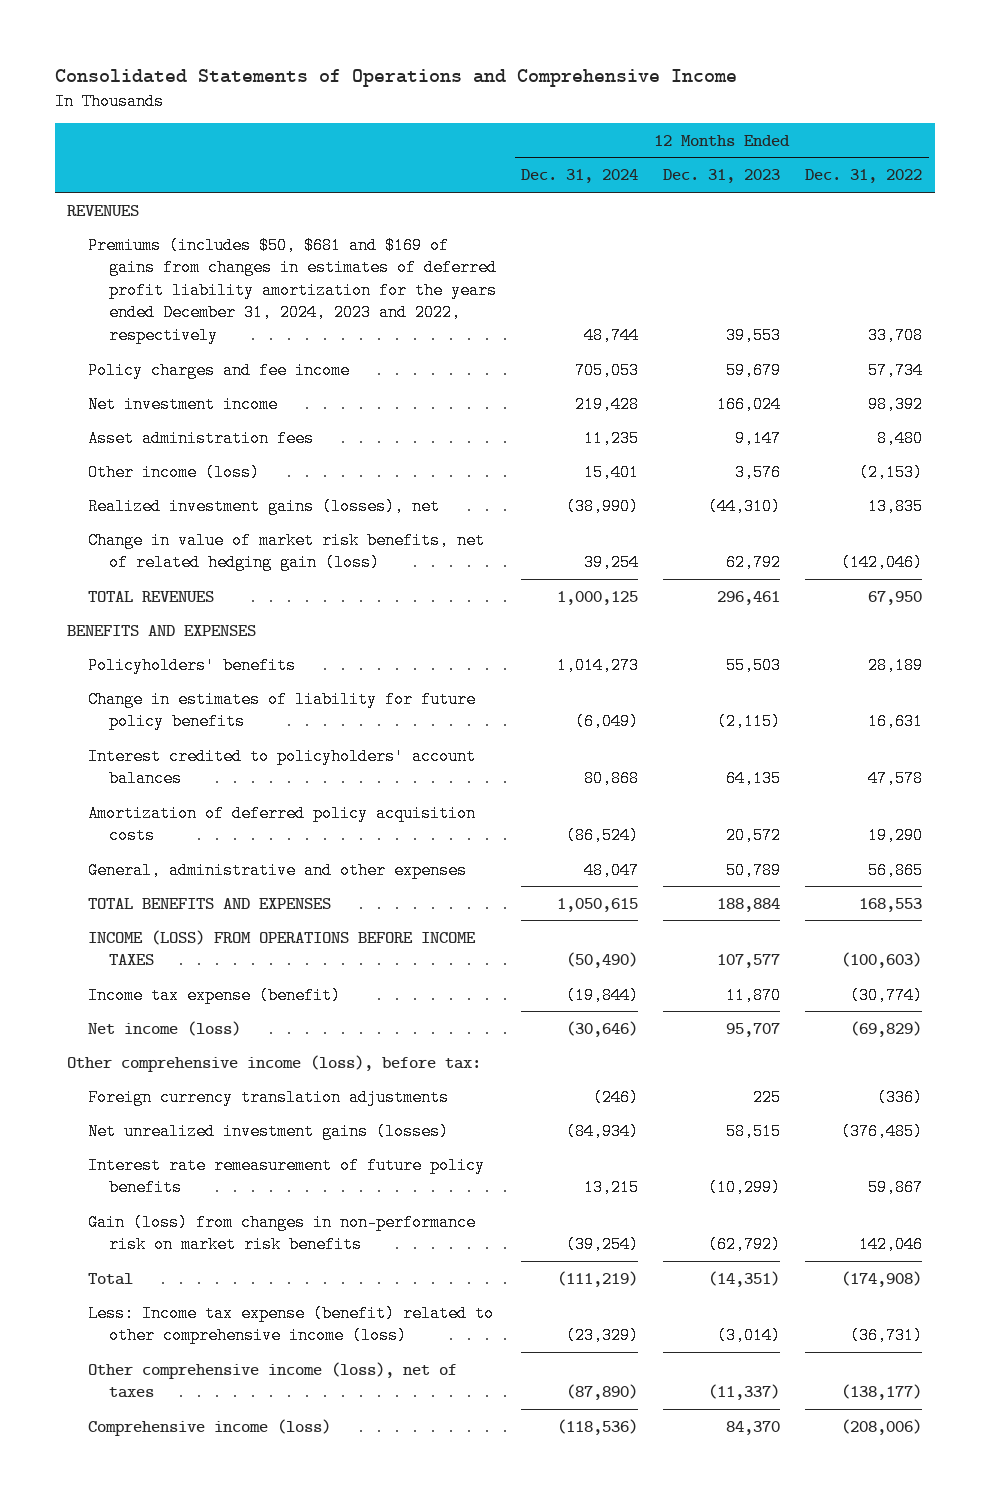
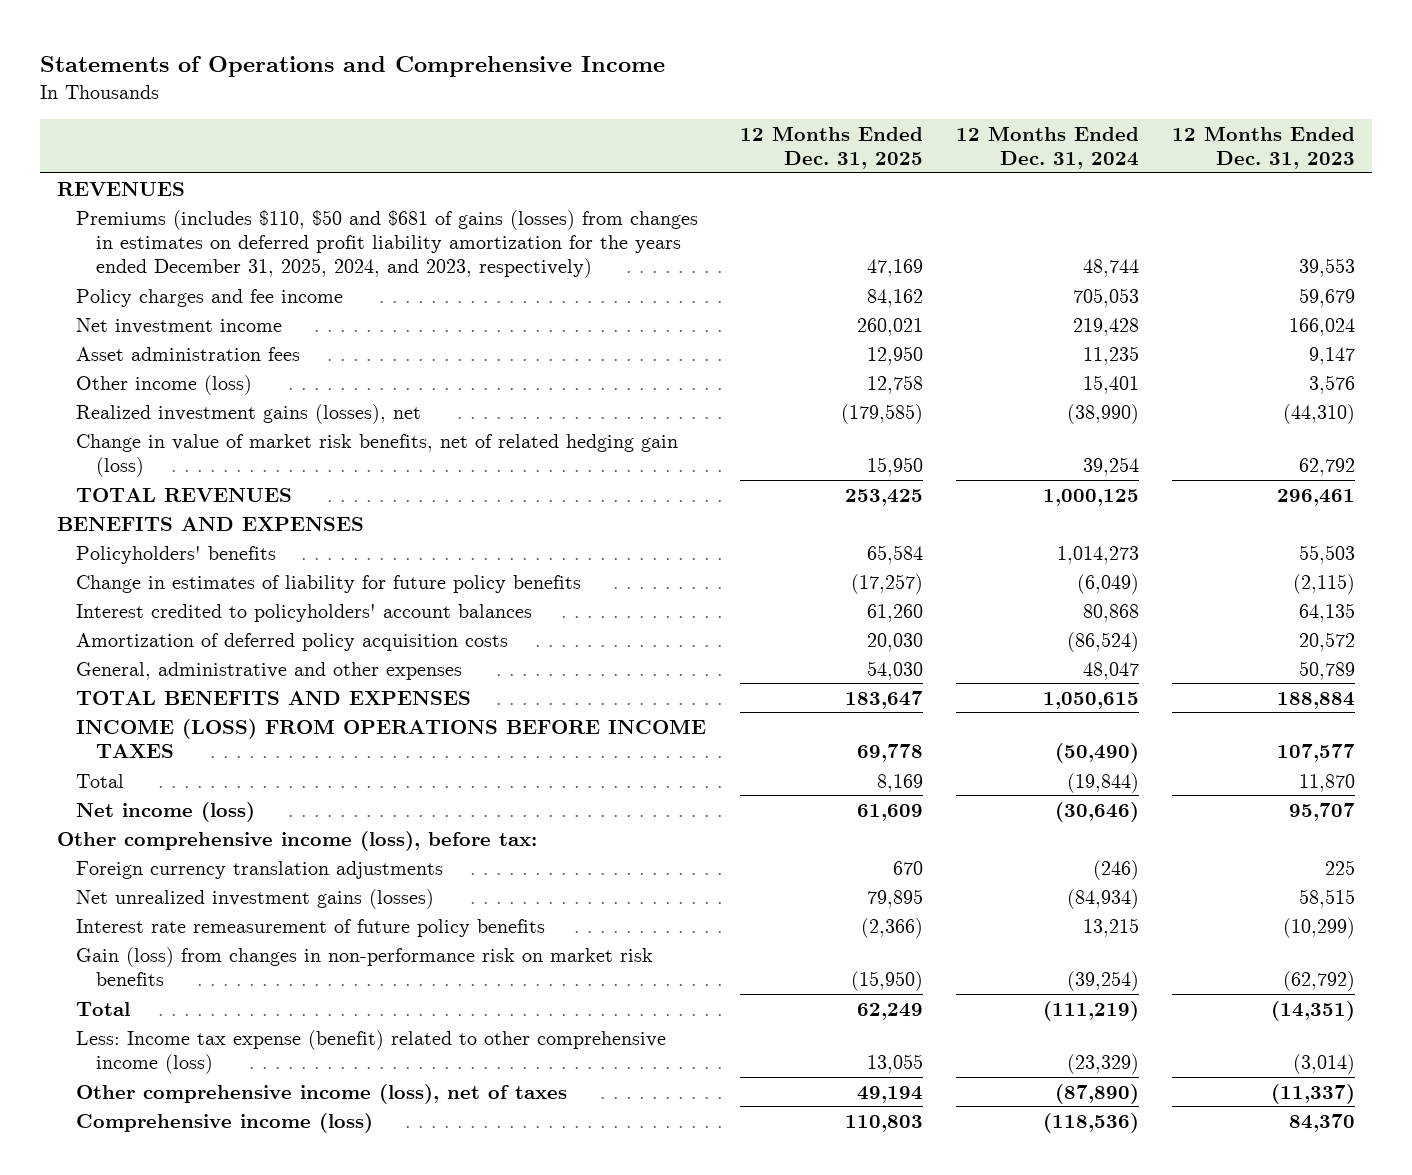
- Consolidated Statements of Operations and Comprehensive Income
+ Statements of Operations and Comprehensive Income
- | 12 Months Ended Dec. 31, 2024 | 12 Months Ended Dec. 31, 2023 | 12 Months Ended Dec. 31, 2022
+ | 12 Months Ended Dec. 31, 2025 | 12 Months Ended Dec. 31, 2024 | 12 Months Ended Dec. 31, 2023
- Premiums (includes $50, $681 and $169 of gains from changes in estimates of deferred profit liability amortization for the years ended December 31, 2024, 2023 and 2022, respectively | 48,744 | 39,553 | 33,708
+ Premiums (includes $110, $50 and $681 of gains (losses) from changes in estimates on deferred profit liability amortization for the years ended December 31, 2025, 2024, and 2023, respectively) | 47,169 | 48,744 | 39,553
- Income tax expense (benefit) | (19,844) | 11,870 | (30,774)
+ Total | 8,169 | (19,844) | 11,870

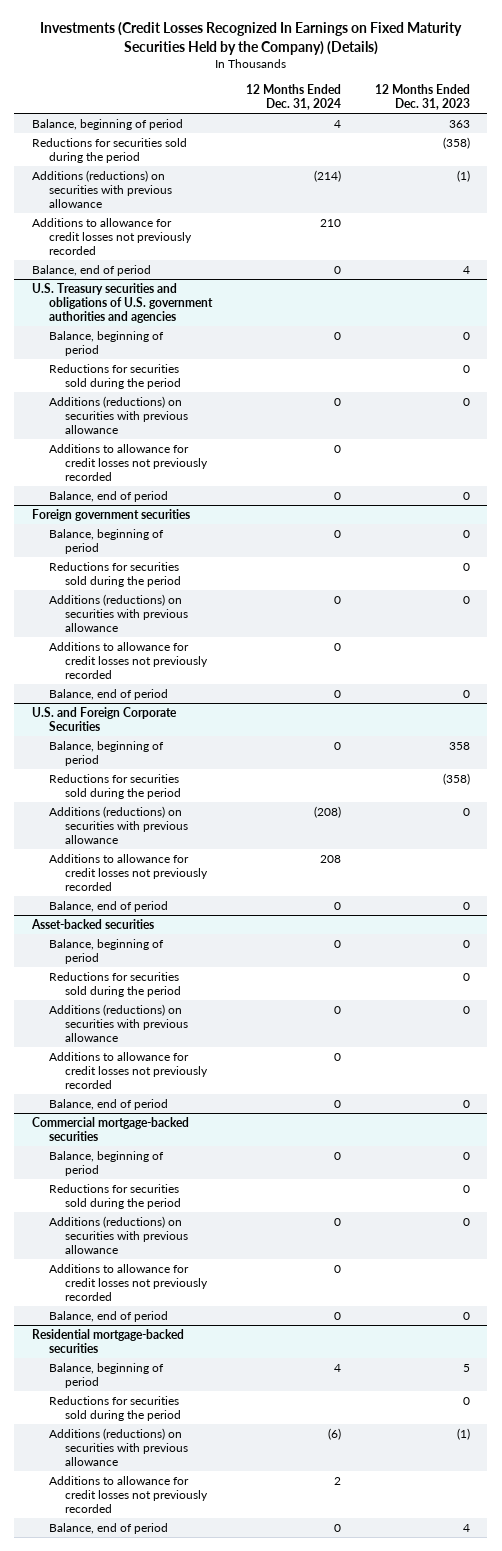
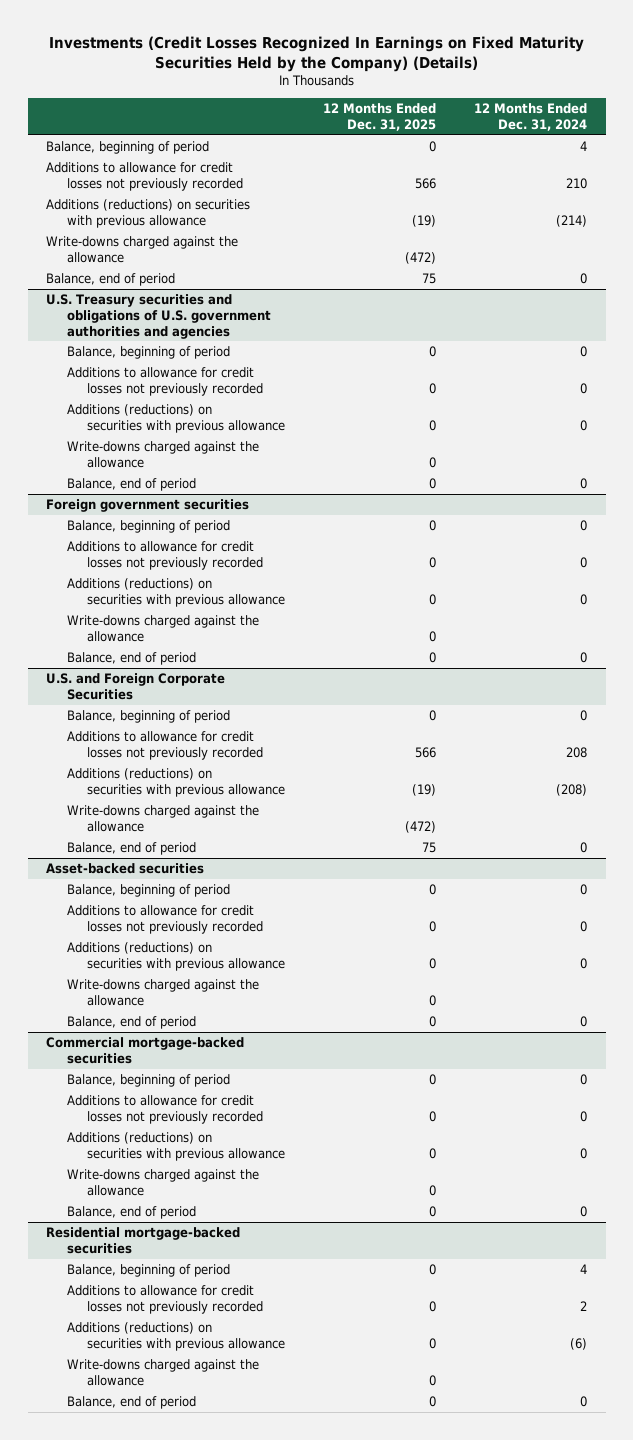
- | 12 Months Ended Dec. 31, 2024 | 12 Months Ended Dec. 31, 2023
+ | 12 Months Ended Dec. 31, 2025 | 12 Months Ended Dec. 31, 2024
- Reductions for securities sold during the period | | (358)
moved down: Additions (reductions) on securities with previous allowance | (19) | (214)
+ Write-downs charged against the allowance | (472) |
@ U.S. Treasury securities and obligations of U.S. government authorities and agencies
- Reductions for securities sold during the period | | 0
moved down: Additions (reductions) on securities with previous allowance | 0 | 0
+ Write-downs charged against the allowance | 0 |
@ Foreign government securities
- Reductions for securities sold during the period | | 0
moved down: Additions (reductions) on securities with previous allowance | 0 | 0
+ Write-downs charged against the allowance | 0 |
@ U.S. and Foreign Corporate Securities
- Reductions for securities sold during the period | | (358)
moved down: Additions (reductions) on securities with previous allowance | (19) | (208)
+ Write-downs charged against the allowance | (472) |
@ Asset-backed securities
- Reductions for securities sold during the period | | 0
moved down: Additions (reductions) on securities with previous allowance | 0 | 0
+ Write-downs charged against the allowance | 0 |
@ Commercial mortgage-backed securities
- Reductions for securities sold during the period | | 0
moved down: Additions (reductions) on securities with previous allowance | 0 | 0
+ Write-downs charged against the allowance | 0 |
@ Residential mortgage-backed securities
- Reductions for securities sold during the period | | 0
moved down: Additions (reductions) on securities with previous allowance | 0 | (6)
+ Write-downs charged against the allowance | 0 |

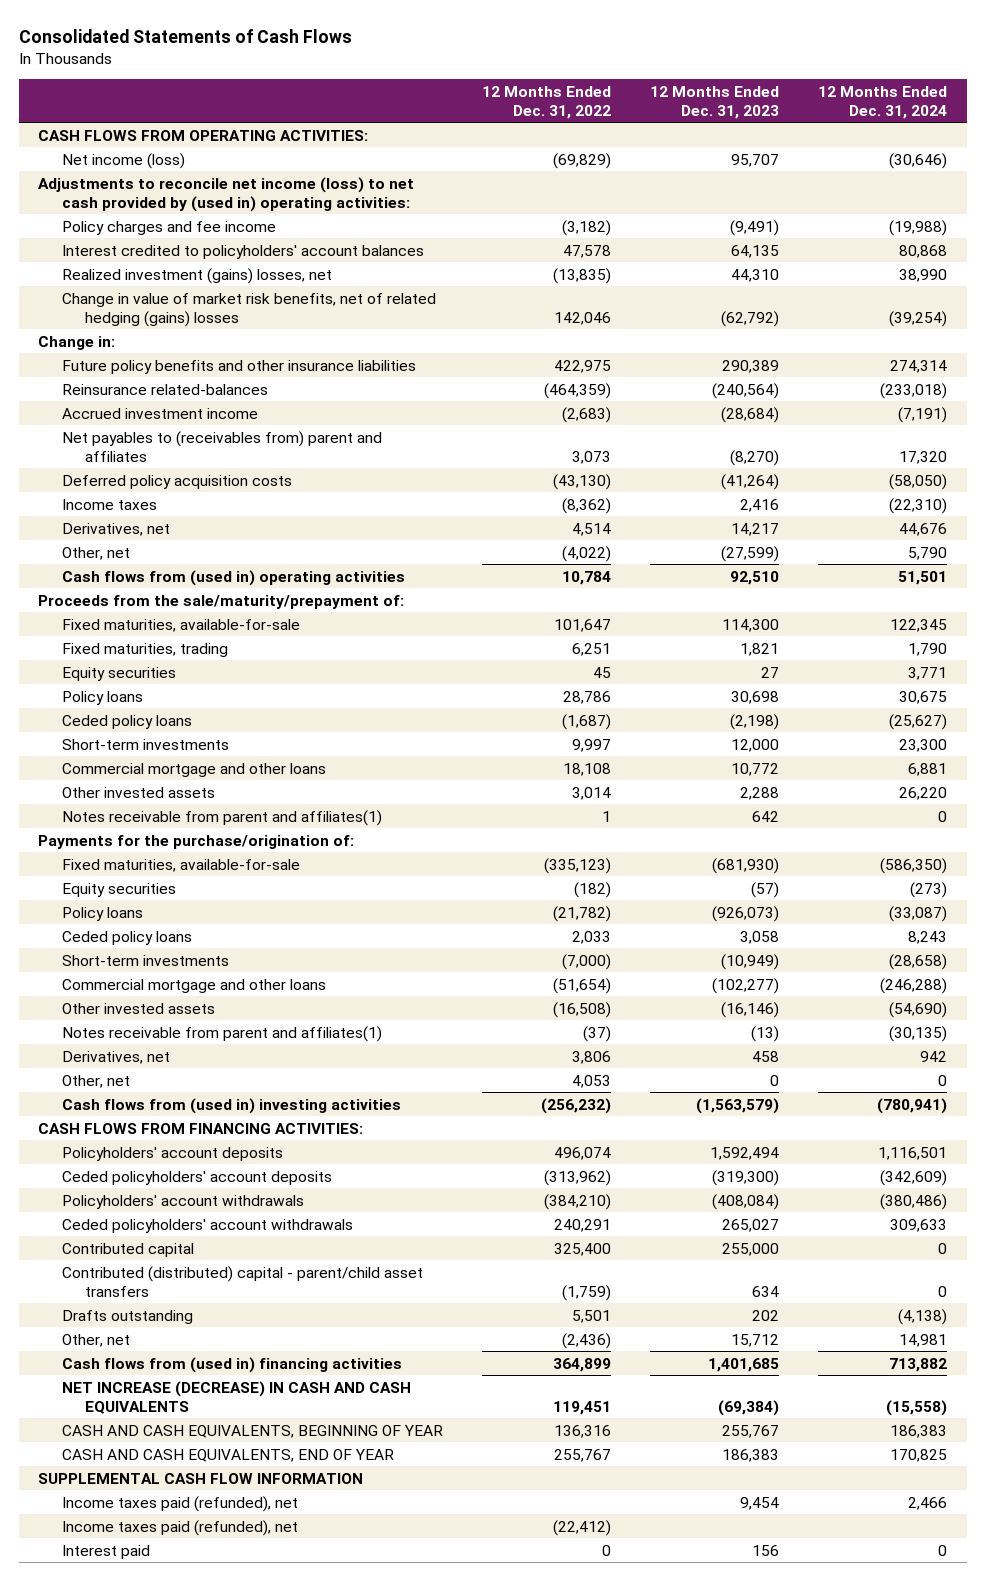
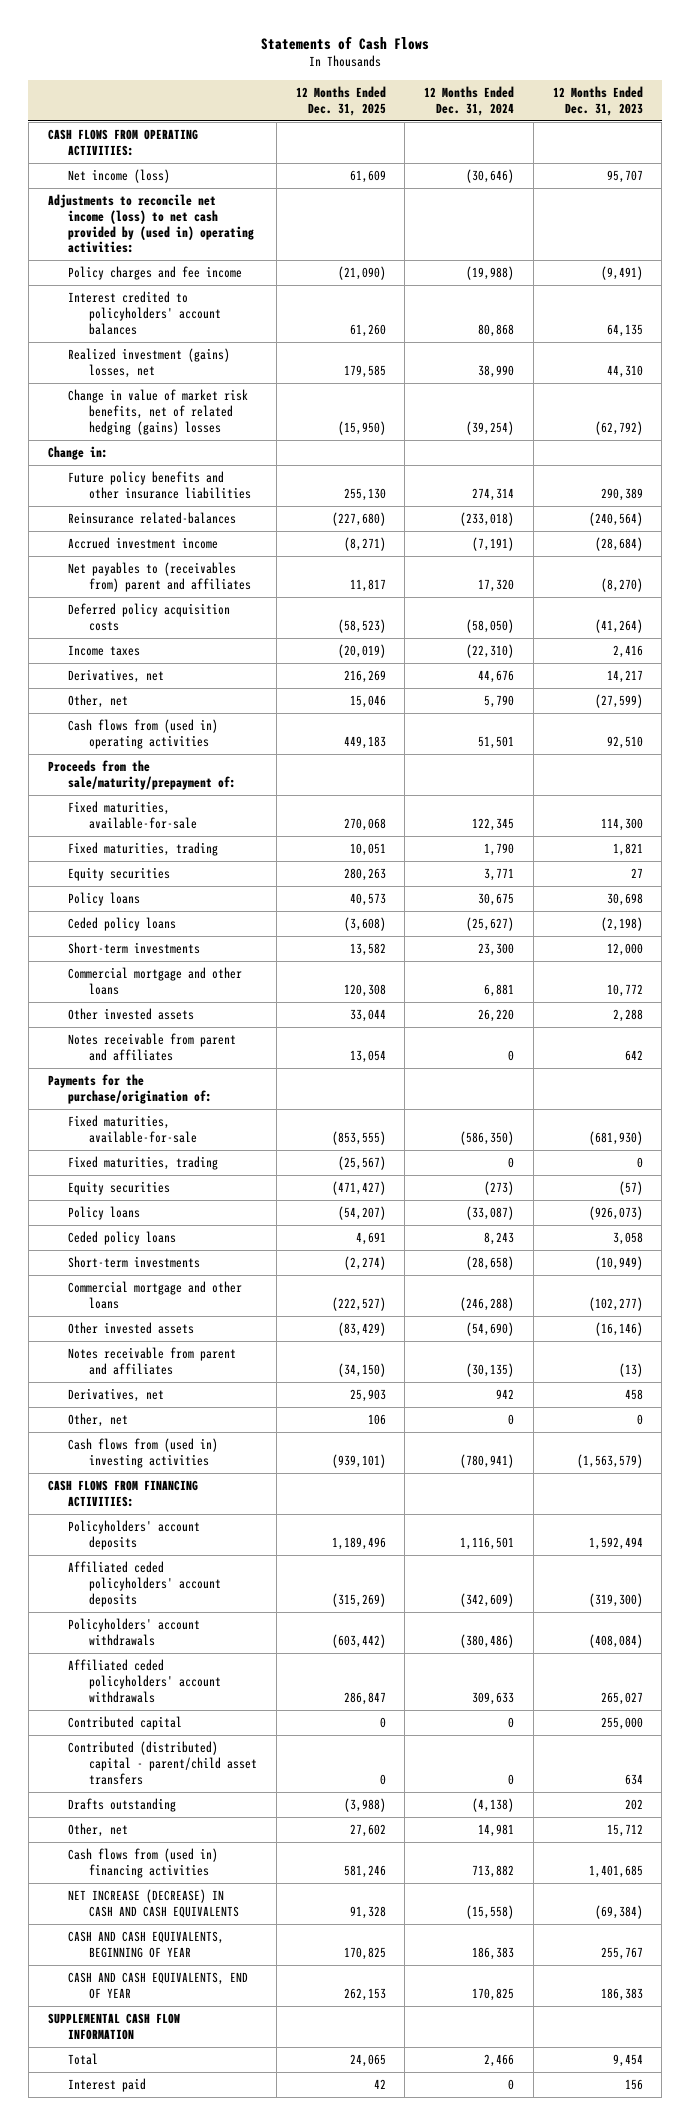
- Consolidated Statements of Cash Flows
+ Statements of Cash Flows
- | 12 Months Ended Dec. 31, 2022 | 12 Months Ended Dec. 31, 2023 | 12 Months Ended Dec. 31, 2024
+ | 12 Months Ended Dec. 31, 2025 | 12 Months Ended Dec. 31, 2024 | 12 Months Ended Dec. 31, 2023
- Notes receivable from parent and affiliates(1) | 1 | 642 | 0
+ Notes receivable from parent and affiliates | 13,054 | 0 | 642
+ Fixed maturities, trading | (25,567) | 0 | 0
- Notes receivable from parent and affiliates(1) | (37) | (13) | (30,135)
+ Notes receivable from parent and affiliates | (34,150) | (30,135) | (13)
- Ceded policyholders' account deposits | (313,962) | (319,300) | (342,609)
+ Affiliated ceded policyholders' account deposits | (315,269) | (342,609) | (319,300)
- Ceded policyholders' account withdrawals | 240,291 | 265,027 | 309,633
+ Affiliated ceded policyholders' account withdrawals | 286,847 | 309,633 | 265,027
- Income taxes paid (refunded), net | | 9,454 | 2,466
- Income taxes paid (refunded), net | (22,412) | |
+ Total | 24,065 | 2,466 | 9,454

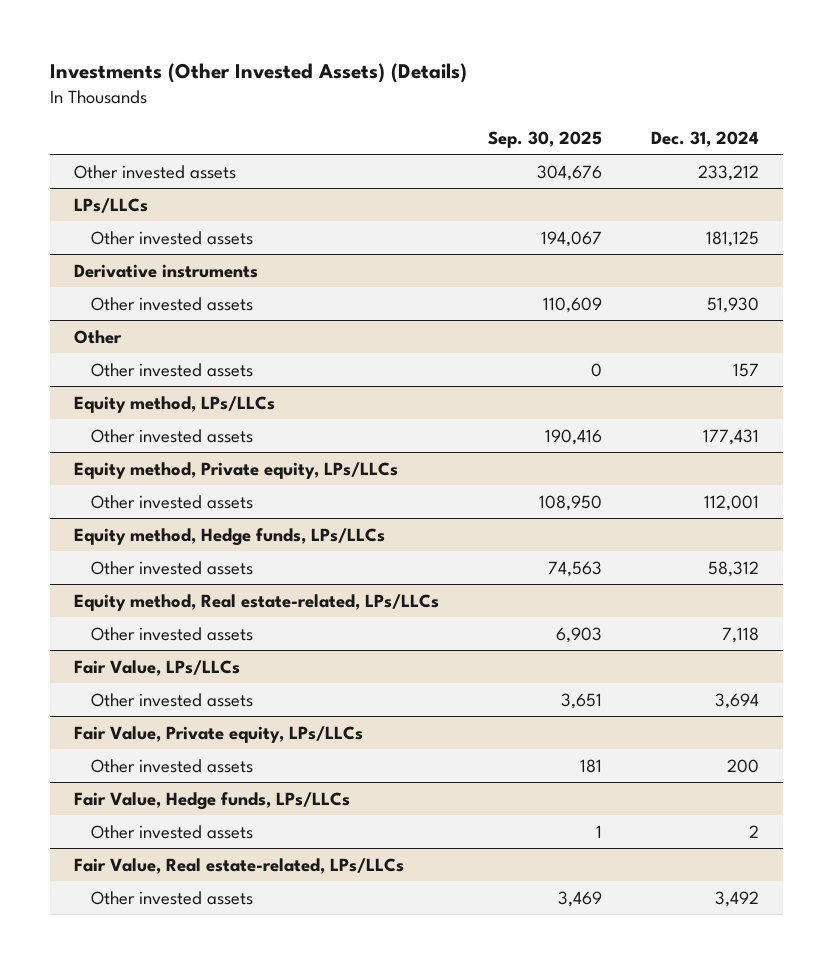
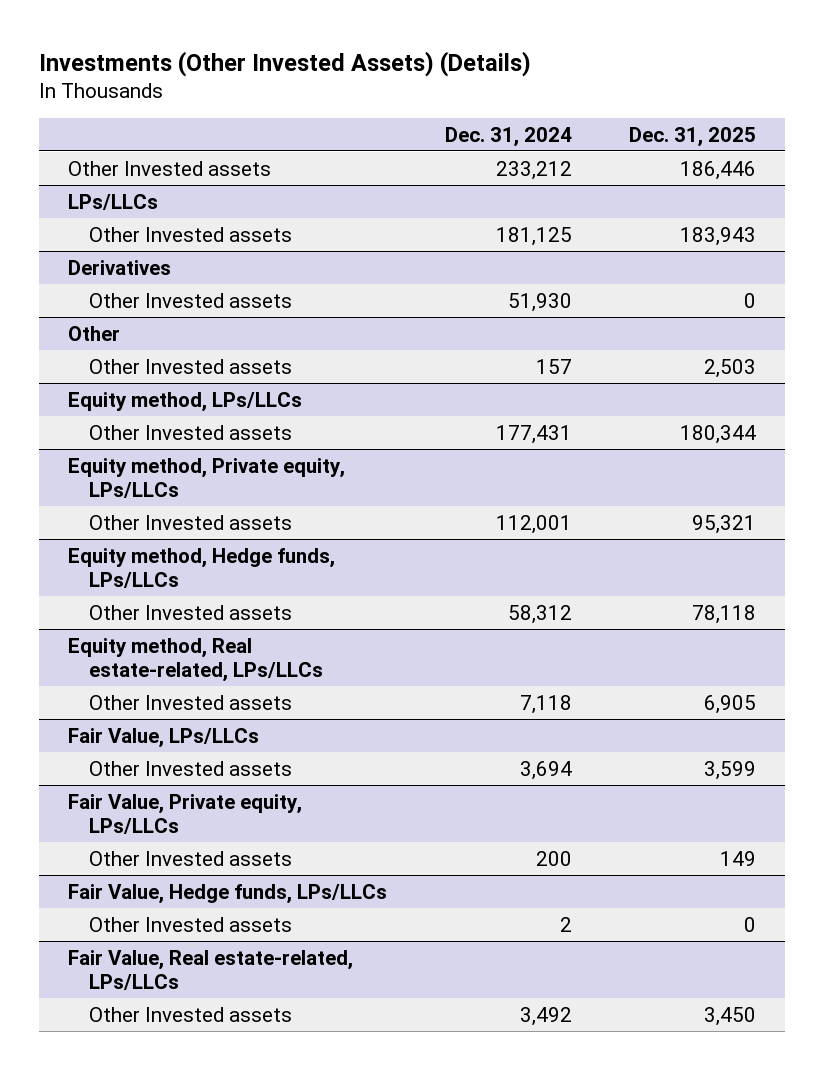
- | Sep. 30, 2025 | Dec. 31, 2024
+ | Dec. 31, 2024 | Dec. 31, 2025
- Other invested assets | 304,676 | 233,212
+ Other Invested assets | 233,212 | 186,446
@ LPs/LLCs
- Other invested assets | 194,067 | 181,125
- Derivative instruments
- Other invested assets | 110,609 | 51,930
@ LPs/LLCs
+ Other Invested assets | 181,125 | 183,943
+ Derivatives
+ Other Invested assets | 51,930 | 0
@ Other
- Other invested assets | 0 | 157
+ Other Invested assets | 157 | 2,503
@ Equity method, LPs/LLCs
- Other invested assets | 190,416 | 177,431
+ Other Invested assets | 177,431 | 180,344
@ Equity method, Private equity, LPs/LLCs
- Other invested assets | 108,950 | 112,001
+ Other Invested assets | 112,001 | 95,321
@ Equity method, Hedge funds, LPs/LLCs
- Other invested assets | 74,563 | 58,312
+ Other Invested assets | 58,312 | 78,118
@ Equity method, Real estate-related, LPs/LLCs
- Other invested assets | 6,903 | 7,118
+ Other Invested assets | 7,118 | 6,905
@ Fair Value, LPs/LLCs
- Other invested assets | 3,651 | 3,694
+ Other Invested assets | 3,694 | 3,599
@ Fair Value, Private equity, LPs/LLCs
- Other invested assets | 181 | 200
+ Other Invested assets | 200 | 149
@ Fair Value, Hedge funds, LPs/LLCs
- Other invested assets | 1 | 2
+ Other Invested assets | 2 | 0
@ Fair Value, Real estate-related, LPs/LLCs
- Other invested assets | 3,469 | 3,492
+ Other Invested assets | 3,492 | 3,450

